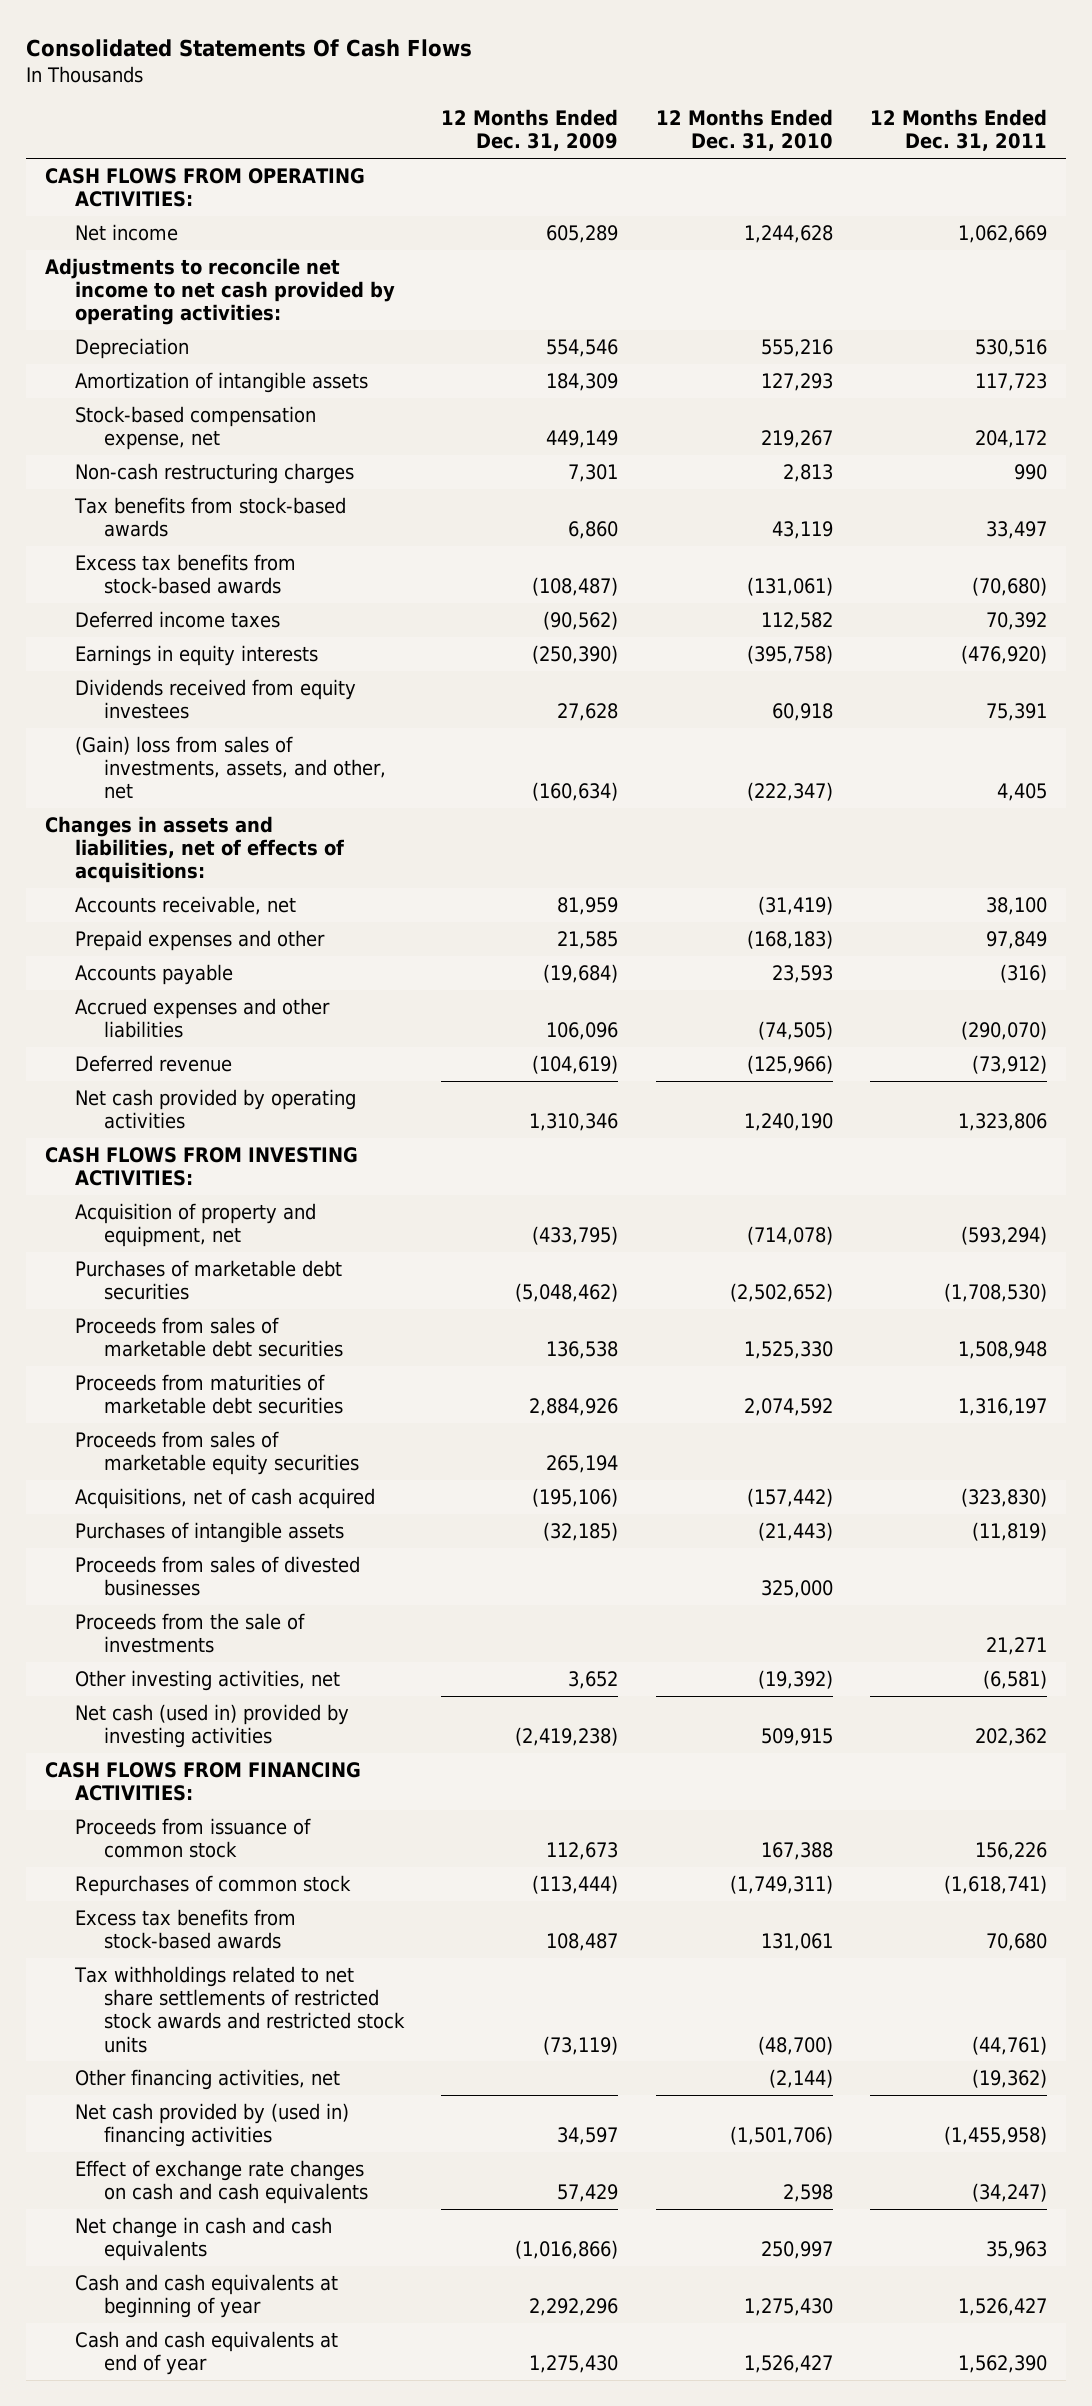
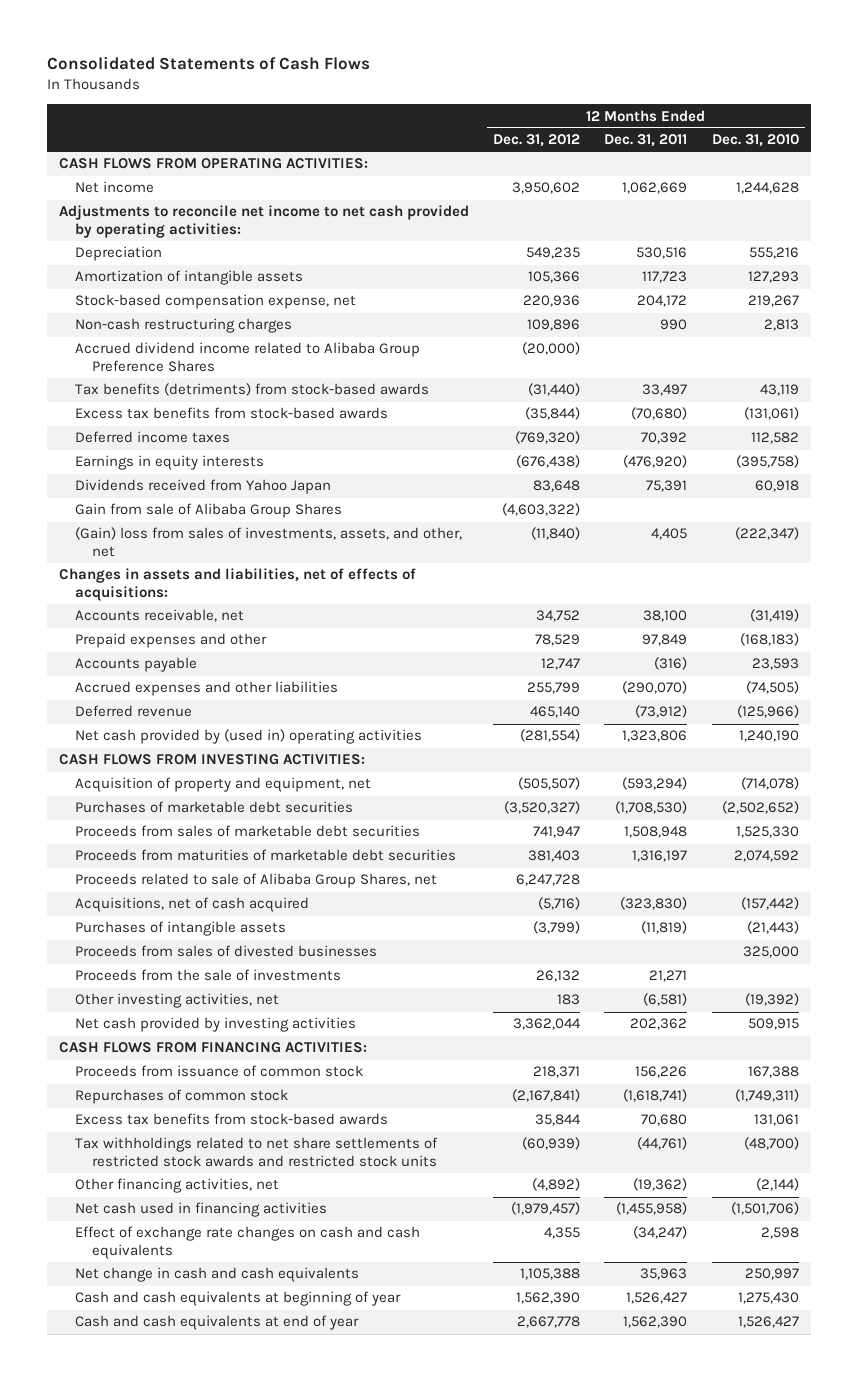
- Consolidated Statements Of Cash Flows
+ Consolidated Statements of Cash Flows
- | 12 Months Ended Dec. 31, 2009 | 12 Months Ended Dec. 31, 2010 | 12 Months Ended Dec. 31, 2011
+ | 12 Months Ended Dec. 31, 2012 | 12 Months Ended Dec. 31, 2011 | 12 Months Ended Dec. 31, 2010
- Tax benefits from stock-based awards | 6,860 | 43,119 | 33,497
+ Accrued dividend income related to Alibaba Group Preference Shares | (20,000) | |
+ Tax benefits (detriments) from stock-based awards | (31,440) | 33,497 | 43,119
- Dividends received from equity investees | 27,628 | 60,918 | 75,391
+ Dividends received from Yahoo Japan | 83,648 | 75,391 | 60,918
+ Gain from sale of Alibaba Group Shares | (4,603,322) | |
- Net cash provided by operating activities | 1,310,346 | 1,240,190 | 1,323,806
+ Net cash provided by (used in) operating activities | (281,554) | 1,323,806 | 1,240,190
- Proceeds from sales of marketable equity securities | 265,194 | |
+ Proceeds related to sale of Alibaba Group Shares, net | 6,247,728 | |
- Net cash (used in) provided by investing activities | (2,419,238) | 509,915 | 202,362
+ Net cash provided by investing activities | 3,362,044 | 202,362 | 509,915
- Net cash provided by (used in) financing activities | 34,597 | (1,501,706) | (1,455,958)
+ Net cash used in financing activities | (1,979,457) | (1,455,958) | (1,501,706)

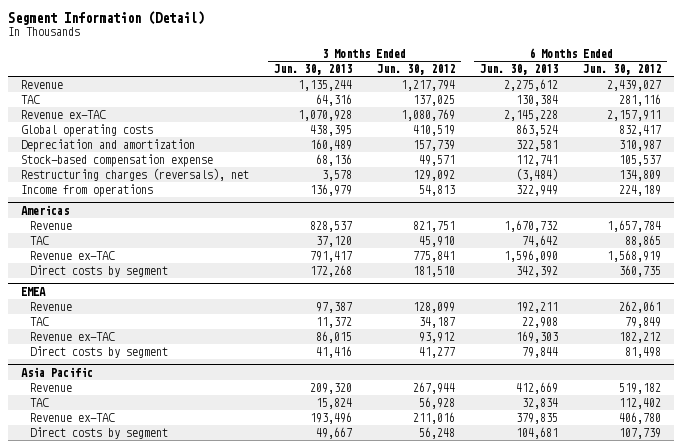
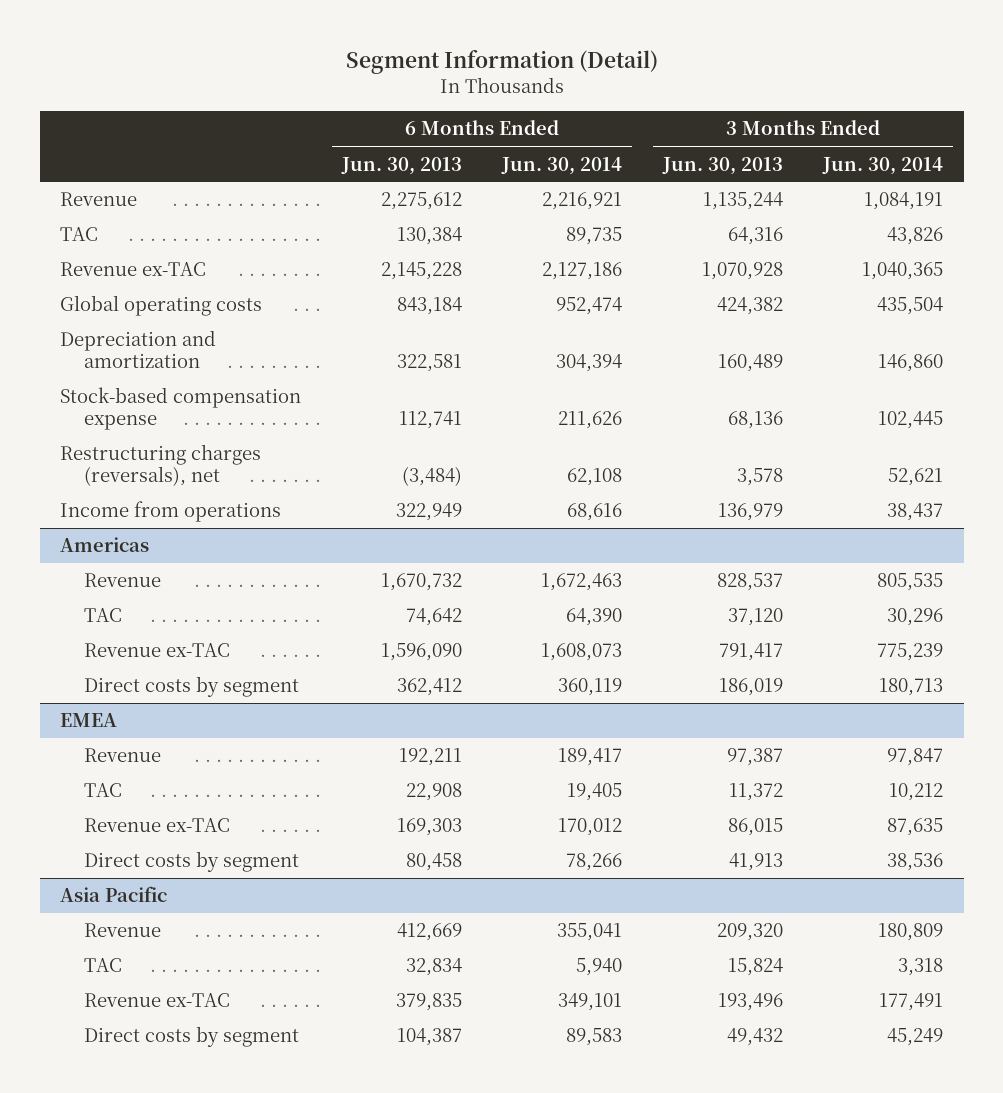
- | 3 Months Ended Jun. 30, 2013 | 3 Months Ended Jun. 30, 2012 | 6 Months Ended Jun. 30, 2013 | 6 Months Ended Jun. 30, 2012
+ | 6 Months Ended Jun. 30, 2013 | 6 Months Ended Jun. 30, 2014 | 3 Months Ended Jun. 30, 2013 | 3 Months Ended Jun. 30, 2014
- Global operating costs | 438,395 | 410,519 | 863,524 | 832,417
+ Global operating costs | 843,184 | 952,474 | 424,382 | 435,504
@ Americas
- Direct costs by segment | 172,268 | 181,510 | 342,392 | 360,735
+ Direct costs by segment | 362,412 | 360,119 | 186,019 | 180,713
@ EMEA
- Direct costs by segment | 41,416 | 41,277 | 79,844 | 81,498
+ Direct costs by segment | 80,458 | 78,266 | 41,913 | 38,536
@ Asia Pacific
- Direct costs by segment | 49,667 | 56,248 | 104,681 | 107,739
+ Direct costs by segment | 104,387 | 89,583 | 49,432 | 45,249

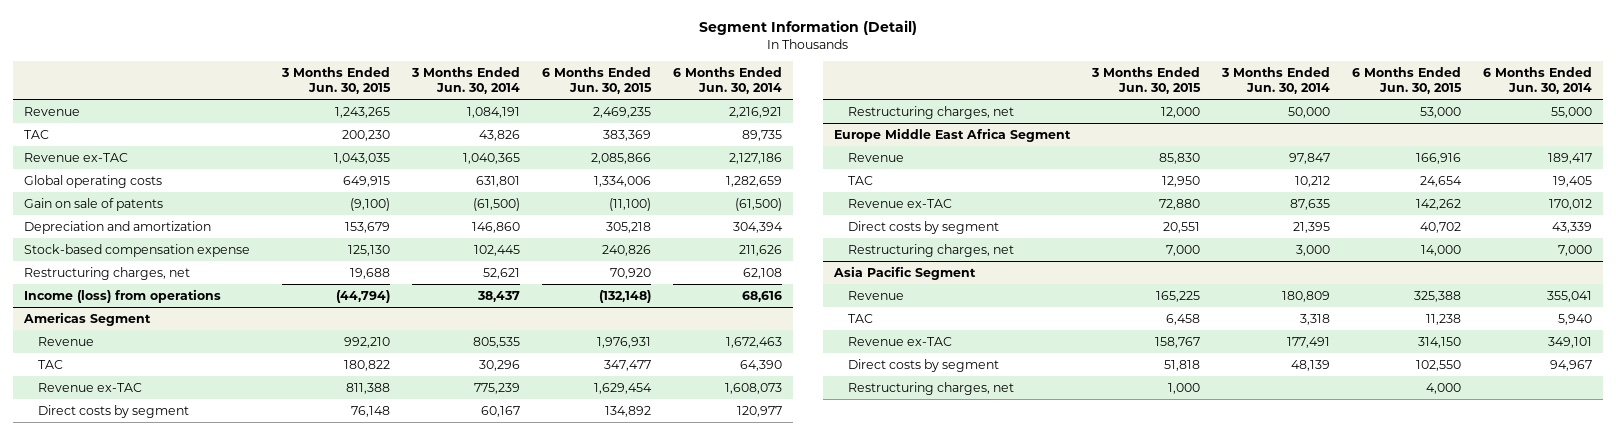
- | 6 Months Ended Jun. 30, 2013 | 6 Months Ended Jun. 30, 2014 | 3 Months Ended Jun. 30, 2013 | 3 Months Ended Jun. 30, 2014
+ | 3 Months Ended Jun. 30, 2015 | 3 Months Ended Jun. 30, 2014 | 6 Months Ended Jun. 30, 2015 | 6 Months Ended Jun. 30, 2014
- Global operating costs | 843,184 | 952,474 | 424,382 | 435,504
+ Global operating costs | 649,915 | 631,801 | 1,334,006 | 1,282,659
+ Gain on sale of patents | (9,100) | (61,500) | (11,100) | (61,500)
- Restructuring charges (reversals), net | (3,484) | 62,108 | 3,578 | 52,621
- Income from operations | 322,949 | 68,616 | 136,979 | 38,437
- Americas
+ Restructuring charges, net | 19,688 | 52,621 | 70,920 | 62,108
+ Income (loss) from operations | (44,794) | 38,437 | (132,148) | 68,616
+ Americas Segment
- Direct costs by segment | 362,412 | 360,119 | 186,019 | 180,713
- EMEA
+ Direct costs by segment | 76,148 | 60,167 | 134,892 | 120,977
+ Restructuring charges, net | 12,000 | 50,000 | 53,000 | 55,000
+ Europe Middle East Africa Segment
- Direct costs by segment | 80,458 | 78,266 | 41,913 | 38,536
- Asia Pacific
+ Direct costs by segment | 20,551 | 21,395 | 40,702 | 43,339
+ Restructuring charges, net | 7,000 | 3,000 | 14,000 | 7,000
+ Asia Pacific Segment
- Direct costs by segment | 104,387 | 89,583 | 49,432 | 45,249
+ Direct costs by segment | 51,818 | 48,139 | 102,550 | 94,967
+ Restructuring charges, net | 1,000 | | 4,000 |

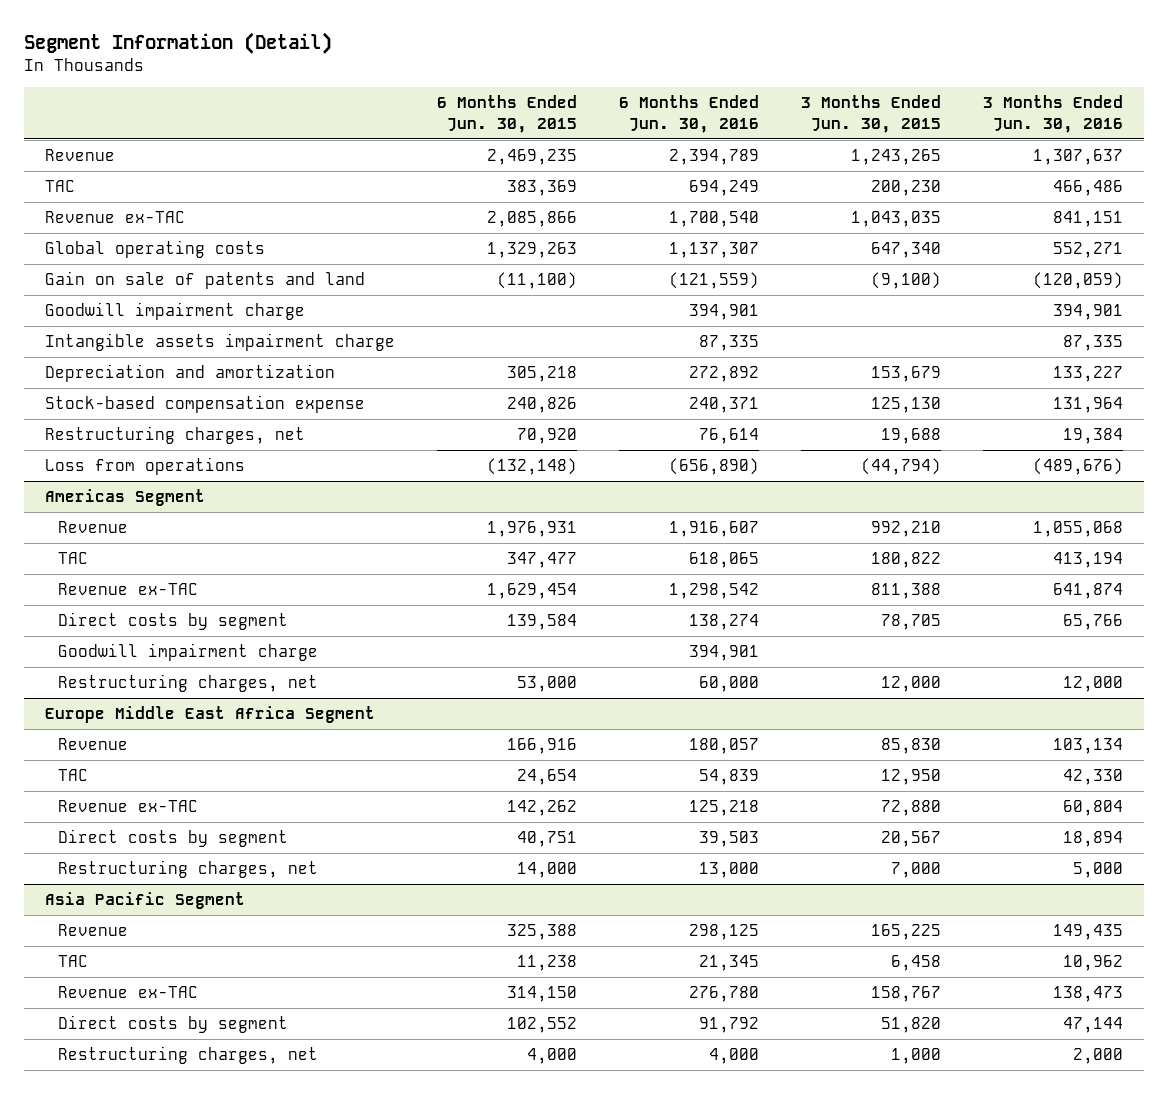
- | 3 Months Ended Jun. 30, 2015 | 3 Months Ended Jun. 30, 2014 | 6 Months Ended Jun. 30, 2015 | 6 Months Ended Jun. 30, 2014
+ | 6 Months Ended Jun. 30, 2015 | 6 Months Ended Jun. 30, 2016 | 3 Months Ended Jun. 30, 2015 | 3 Months Ended Jun. 30, 2016
- Global operating costs | 649,915 | 631,801 | 1,334,006 | 1,282,659
- Gain on sale of patents | (9,100) | (61,500) | (11,100) | (61,500)
+ Global operating costs | 1,329,263 | 1,137,307 | 647,340 | 552,271
+ Gain on sale of patents and land | (11,100) | (121,559) | (9,100) | (120,059)
+ Goodwill impairment charge | | 394,901 | | 394,901
+ Intangible assets impairment charge | | 87,335 | | 87,335
- Income (loss) from operations | (44,794) | 38,437 | (132,148) | 68,616
+ Loss from operations | (132,148) | (656,890) | (44,794) | (489,676)
@ Americas Segment
- Direct costs by segment | 76,148 | 60,167 | 134,892 | 120,977
+ Direct costs by segment | 139,584 | 138,274 | 78,705 | 65,766
+ Goodwill impairment charge | | 394,901 | |
@ Europe Middle East Africa Segment
- Direct costs by segment | 20,551 | 21,395 | 40,702 | 43,339
+ Direct costs by segment | 40,751 | 39,503 | 20,567 | 18,894
@ Asia Pacific Segment
- Direct costs by segment | 51,818 | 48,139 | 102,550 | 94,967
+ Direct costs by segment | 102,552 | 91,792 | 51,820 | 47,144

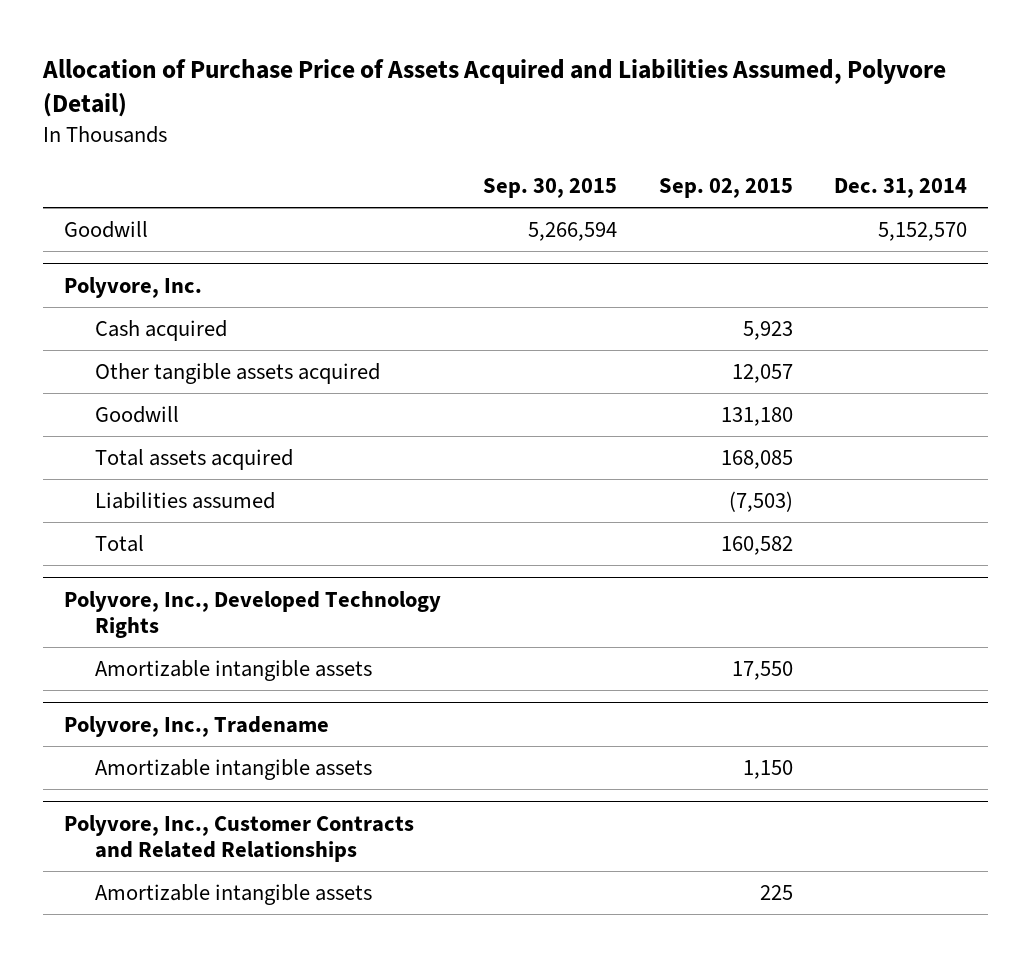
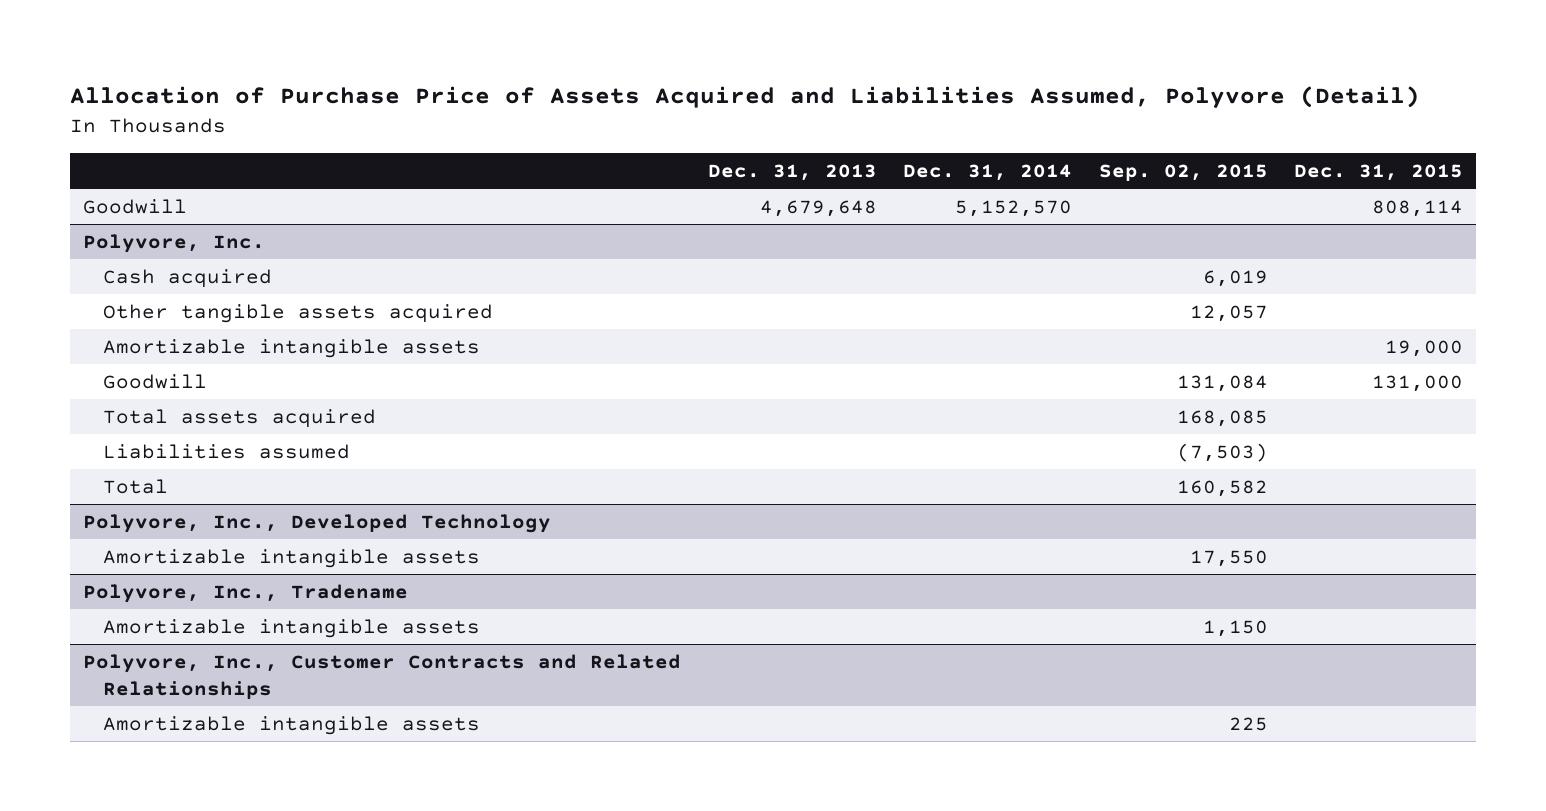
- | Sep. 30, 2015 | Sep. 02, 2015 | Dec. 31, 2014
+ | Dec. 31, 2013 | Dec. 31, 2014 | Sep. 02, 2015 | Dec. 31, 2015
@ Polyvore, Inc.
- Cash acquired | | 5,923 |
+ Cash acquired | | | 6,019 |
- Goodwill | | 131,180 |
+ Amortizable intangible assets | | | | 19,000
+ Goodwill | | | 131,084 | 131,000
- Polyvore, Inc., Developed Technology Rights
+ Polyvore, Inc., Developed Technology

